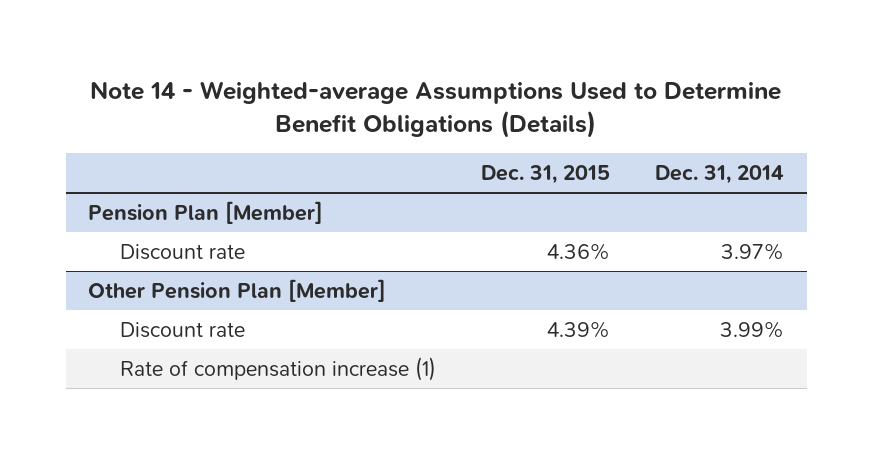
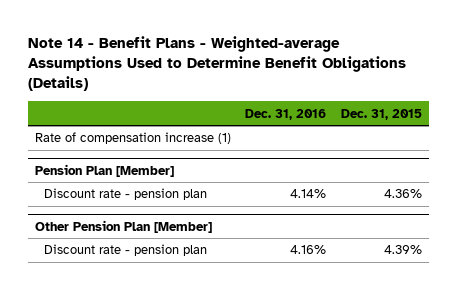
- Note 14 - Weighted-average Assumptions Used to Determine Benefit Obligations (Details)
+ Note 14 - Benefit Plans - Weighted-average Assumptions Used to Determine Benefit Obligations (Details)
- | Dec. 31, 2015 | Dec. 31, 2014
+ | Dec. 31, 2016 | Dec. 31, 2015
+ Rate of compensation increase (1)
@ Pension Plan [Member]
- Discount rate | 4.36% | 3.97%
+ Discount rate - pension plan | 4.14% | 4.36%
@ Other Pension Plan [Member]
- Discount rate | 4.39% | 3.99%
- Rate of compensation increase (1)
+ Discount rate - pension plan | 4.16% | 4.39%

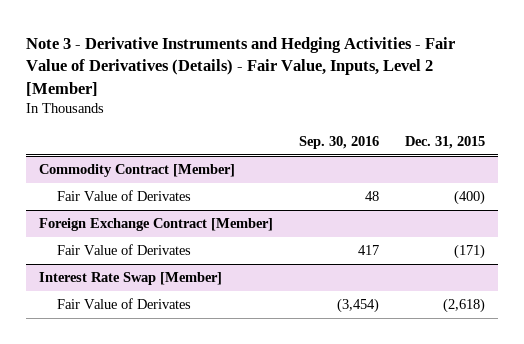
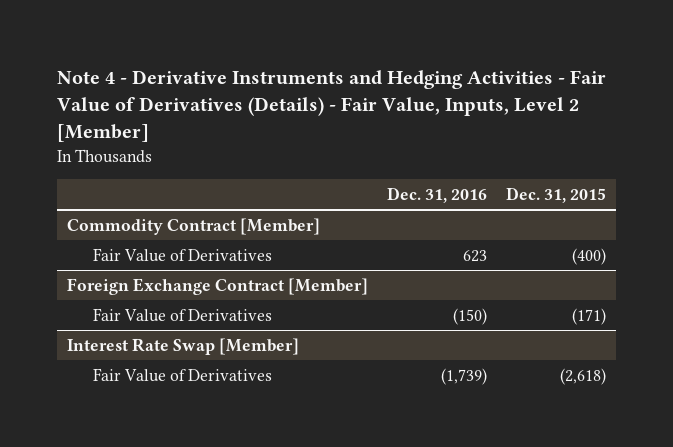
- Note 3 - Derivative Instruments and Hedging Activities - Fair Value of Derivatives (Details) - Fair Value, Inputs, Level 2 [Member]
+ Note 4 - Derivative Instruments and Hedging Activities - Fair Value of Derivatives (Details) - Fair Value, Inputs, Level 2 [Member]
- | Sep. 30, 2016 | Dec. 31, 2015
+ | Dec. 31, 2016 | Dec. 31, 2015
@ Commodity Contract [Member]
- Fair Value of Derivates | 48 | (400)
+ Fair Value of Derivatives | 623 | (400)
@ Foreign Exchange Contract [Member]
- Fair Value of Derivates | 417 | (171)
+ Fair Value of Derivatives | (150) | (171)
@ Interest Rate Swap [Member]
- Fair Value of Derivates | (3,454) | (2,618)
+ Fair Value of Derivatives | (1,739) | (2,618)

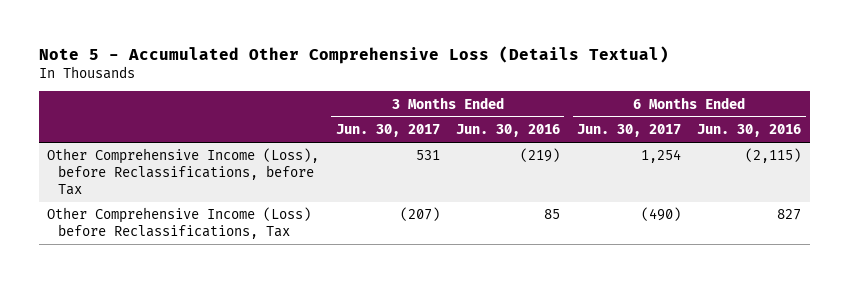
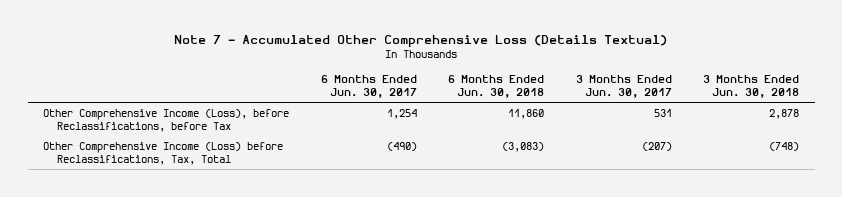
- Note 5 - Accumulated Other Comprehensive Loss (Details Textual)
+ Note 7 - Accumulated Other Comprehensive Loss (Details Textual)
- | 3 Months Ended Jun. 30, 2017 | 3 Months Ended Jun. 30, 2016 | 6 Months Ended Jun. 30, 2017 | 6 Months Ended Jun. 30, 2016
+ | 6 Months Ended Jun. 30, 2017 | 6 Months Ended Jun. 30, 2018 | 3 Months Ended Jun. 30, 2017 | 3 Months Ended Jun. 30, 2018
- Other Comprehensive Income (Loss) before Reclassifications, Tax | (207) | 85 | (490) | 827
+ Other Comprehensive Income (Loss) before Reclassifications, Tax, Total | (490) | (3,083) | (207) | (748)

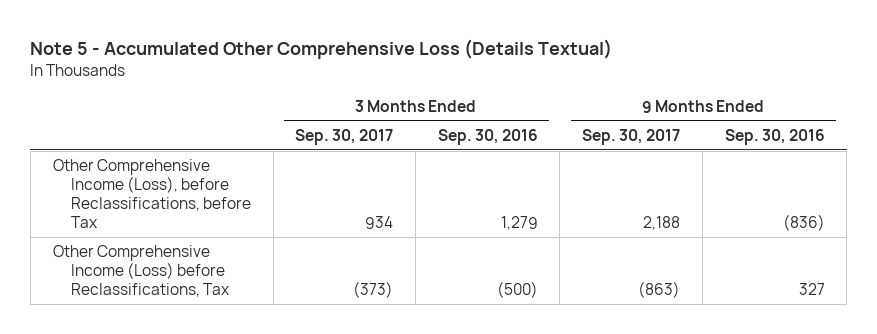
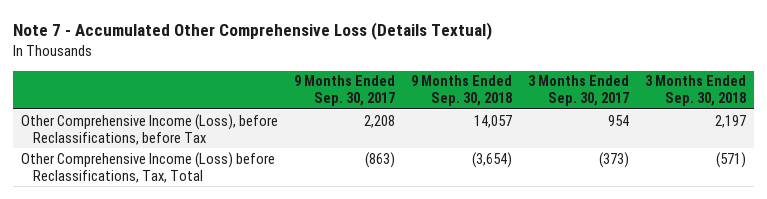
- Note 5 - Accumulated Other Comprehensive Loss (Details Textual)
+ Note 7 - Accumulated Other Comprehensive Loss (Details Textual)
- | 3 Months Ended Sep. 30, 2017 | 3 Months Ended Sep. 30, 2016 | 9 Months Ended Sep. 30, 2017 | 9 Months Ended Sep. 30, 2016
+ | 9 Months Ended Sep. 30, 2017 | 9 Months Ended Sep. 30, 2018 | 3 Months Ended Sep. 30, 2017 | 3 Months Ended Sep. 30, 2018
- Other Comprehensive Income (Loss), before Reclassifications, before Tax | 934 | 1,279 | 2,188 | (836)
- Other Comprehensive Income (Loss) before Reclassifications, Tax | (373) | (500) | (863) | 327
+ Other Comprehensive Income (Loss), before Reclassifications, before Tax | 2,208 | 14,057 | 954 | 2,197
+ Other Comprehensive Income (Loss) before Reclassifications, Tax, Total | (863) | (3,654) | (373) | (571)

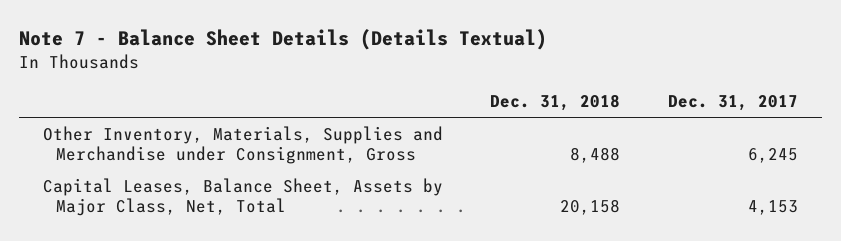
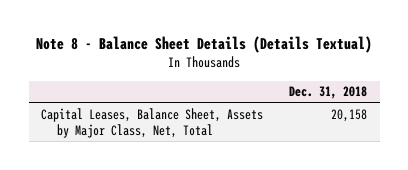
- Note 7 - Balance Sheet Details (Details Textual)
+ Note 8 - Balance Sheet Details (Details Textual)
- | Dec. 31, 2018 | Dec. 31, 2017
+ | Dec. 31, 2018
- Other Inventory, Materials, Supplies and Merchandise under Consignment, Gross | 8,488 | 6,245

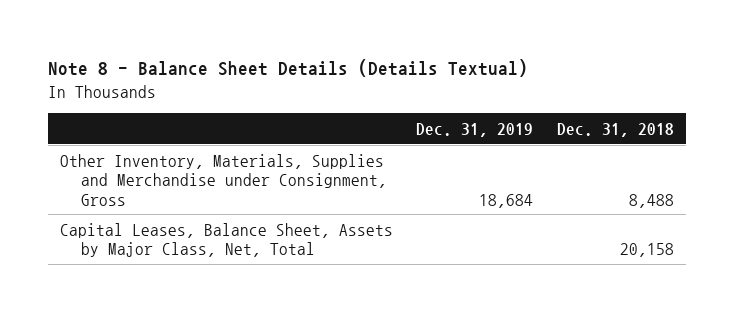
- | Dec. 31, 2018
+ | Dec. 31, 2019 | Dec. 31, 2018
+ Other Inventory, Materials, Supplies and Merchandise under Consignment, Gross | 18,684 | 8,488

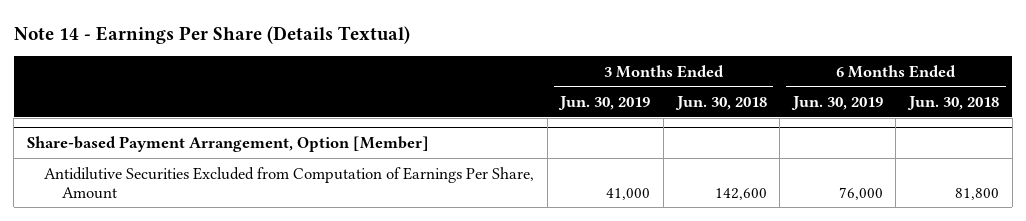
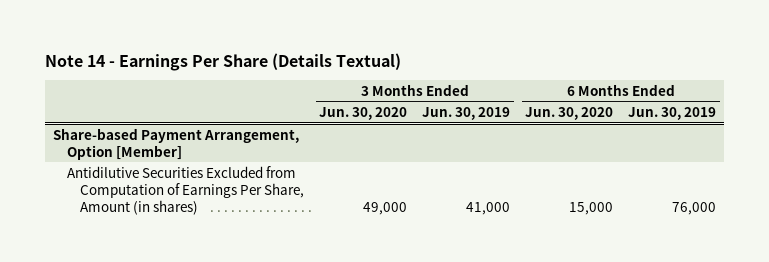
- | 3 Months Ended Jun. 30, 2019 | 3 Months Ended Jun. 30, 2018 | 6 Months Ended Jun. 30, 2019 | 6 Months Ended Jun. 30, 2018
+ | 3 Months Ended Jun. 30, 2020 | 3 Months Ended Jun. 30, 2019 | 6 Months Ended Jun. 30, 2020 | 6 Months Ended Jun. 30, 2019
@ Share-based Payment Arrangement, Option [Member]
- Antidilutive Securities Excluded from Computation of Earnings Per Share, Amount | 41,000 | 142,600 | 76,000 | 81,800
+ Antidilutive Securities Excluded from Computation of Earnings Per Share, Amount (in shares) | 49,000 | 41,000 | 15,000 | 76,000

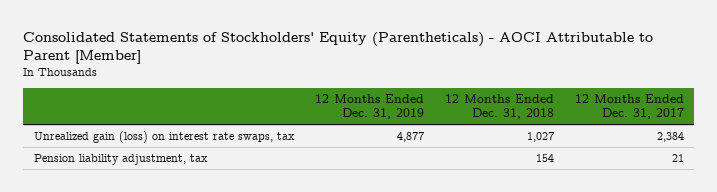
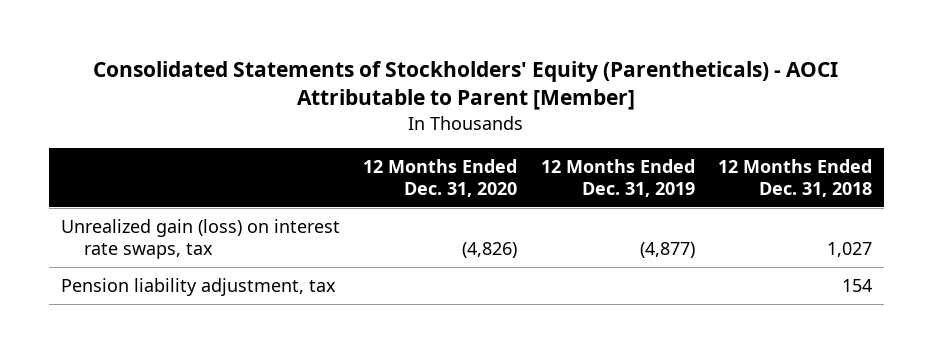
- | 12 Months Ended Dec. 31, 2019 | 12 Months Ended Dec. 31, 2018 | 12 Months Ended Dec. 31, 2017
+ | 12 Months Ended Dec. 31, 2020 | 12 Months Ended Dec. 31, 2019 | 12 Months Ended Dec. 31, 2018
- Unrealized gain (loss) on interest rate swaps, tax | 4,877 | 1,027 | 2,384
+ Unrealized gain (loss) on interest rate swaps, tax | (4,826) | (4,877) | 1,027

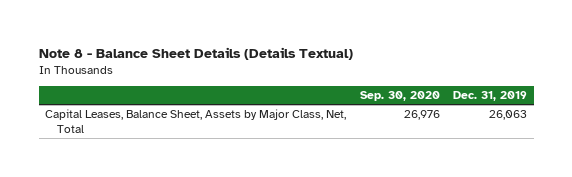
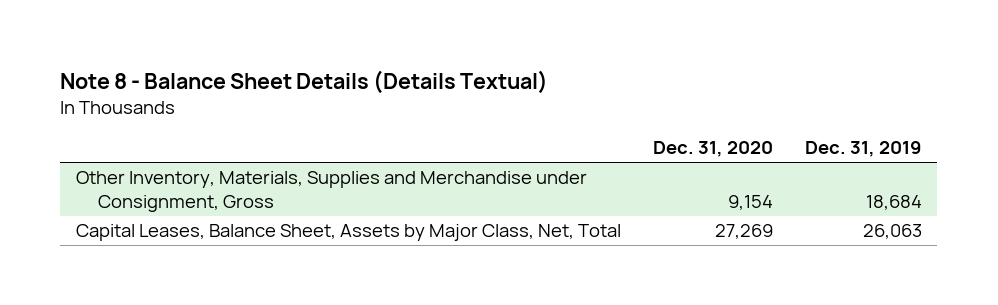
- | Sep. 30, 2020 | Dec. 31, 2019
+ | Dec. 31, 2020 | Dec. 31, 2019
+ Other Inventory, Materials, Supplies and Merchandise under Consignment, Gross | 9,154 | 18,684

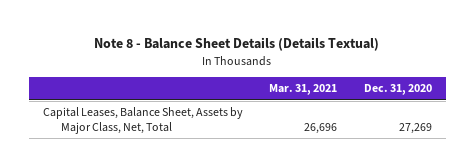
- | Dec. 31, 2020 | Dec. 31, 2019
+ | Mar. 31, 2021 | Dec. 31, 2020
- Other Inventory, Materials, Supplies and Merchandise under Consignment, Gross | 9,154 | 18,684

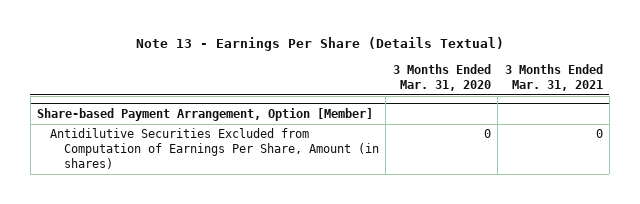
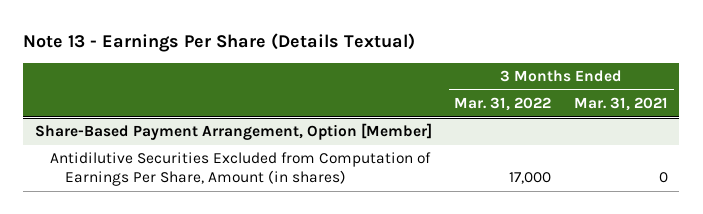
- | 3 Months Ended Mar. 31, 2020 | 3 Months Ended Mar. 31, 2021
+ | 3 Months Ended Mar. 31, 2022 | 3 Months Ended Mar. 31, 2021
- Share-based Payment Arrangement, Option [Member]
+ Share-Based Payment Arrangement, Option [Member]

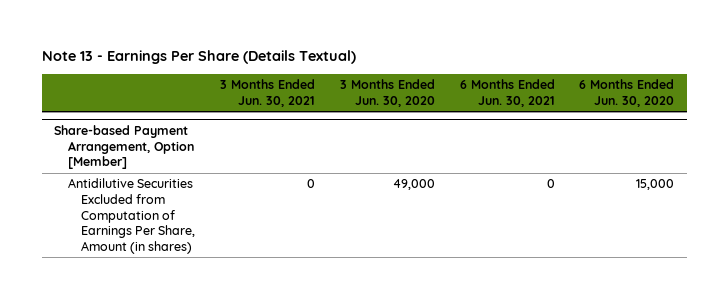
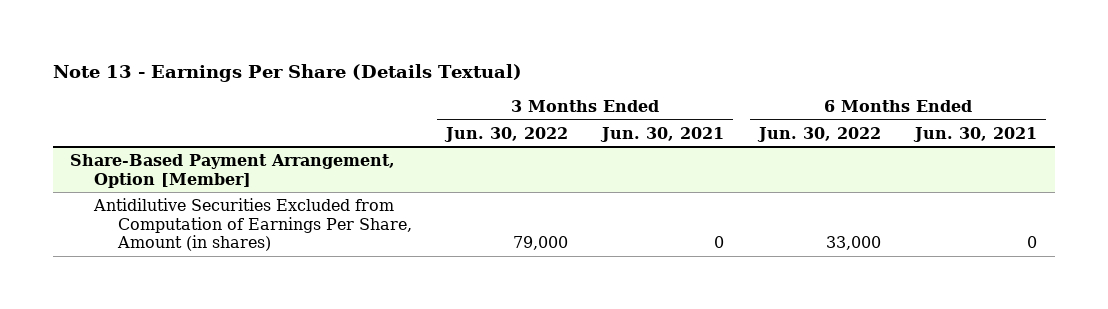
- | 3 Months Ended Jun. 30, 2021 | 3 Months Ended Jun. 30, 2020 | 6 Months Ended Jun. 30, 2021 | 6 Months Ended Jun. 30, 2020
+ | 3 Months Ended Jun. 30, 2022 | 3 Months Ended Jun. 30, 2021 | 6 Months Ended Jun. 30, 2022 | 6 Months Ended Jun. 30, 2021
- Share-based Payment Arrangement, Option [Member]
+ Share-Based Payment Arrangement, Option [Member]

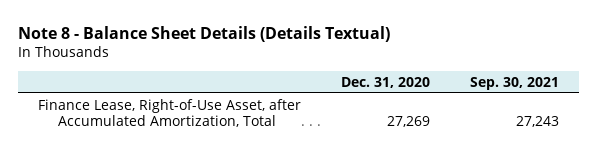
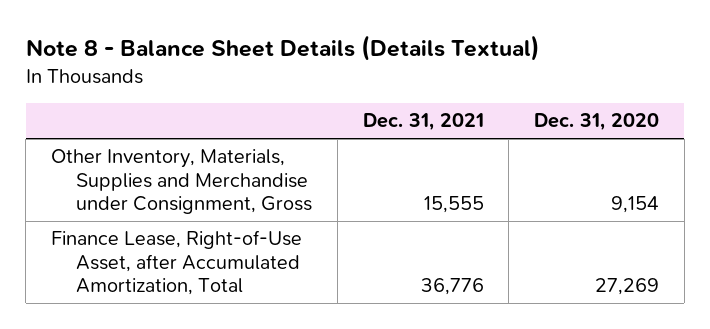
- | Dec. 31, 2020 | Sep. 30, 2021
+ | Dec. 31, 2021 | Dec. 31, 2020
+ Other Inventory, Materials, Supplies and Merchandise under Consignment, Gross | 15,555 | 9,154

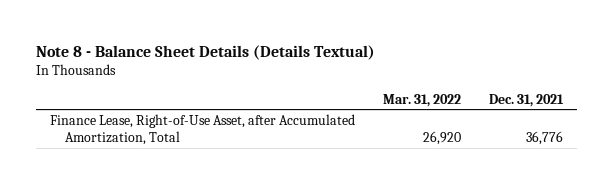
- | Dec. 31, 2021 | Dec. 31, 2020
+ | Mar. 31, 2022 | Dec. 31, 2021
- Other Inventory, Materials, Supplies and Merchandise under Consignment, Gross | 15,555 | 9,154

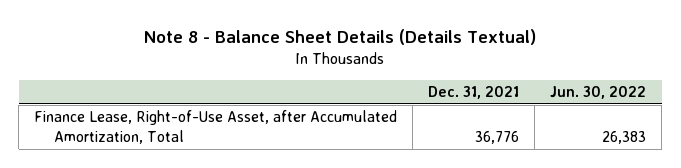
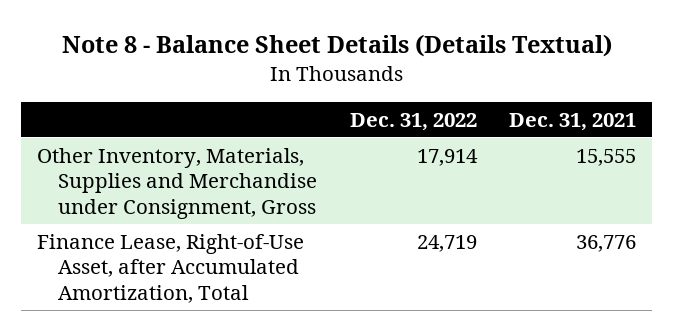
- | Dec. 31, 2021 | Jun. 30, 2022
+ | Dec. 31, 2022 | Dec. 31, 2021
+ Other Inventory, Materials, Supplies and Merchandise under Consignment, Gross | 17,914 | 15,555

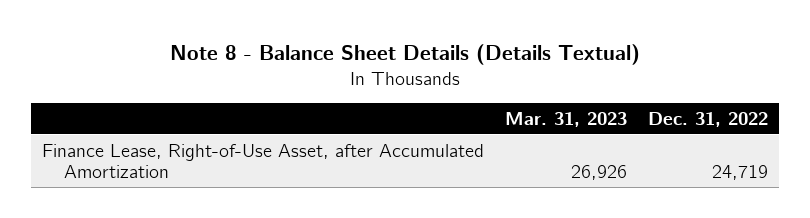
- | Dec. 31, 2022 | Dec. 31, 2021
+ | Mar. 31, 2023 | Dec. 31, 2022
- Other Inventory, Materials, Supplies and Merchandise under Consignment, Gross | 17,914 | 15,555
- Finance Lease, Right-of-Use Asset, after Accumulated Amortization, Total | 24,719 | 36,776
+ Finance Lease, Right-of-Use Asset, after Accumulated Amortization | 26,926 | 24,719

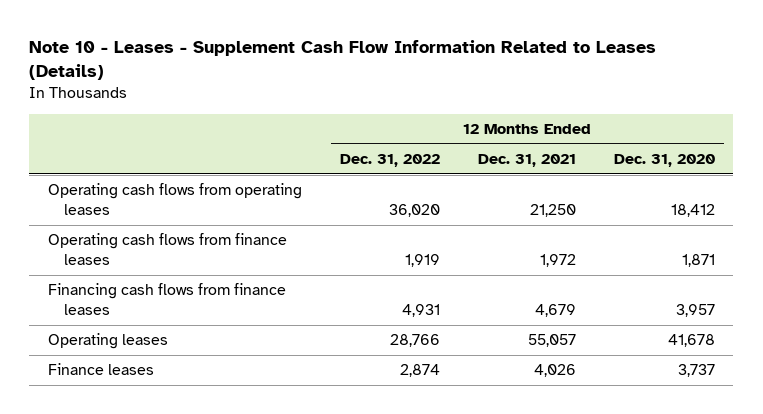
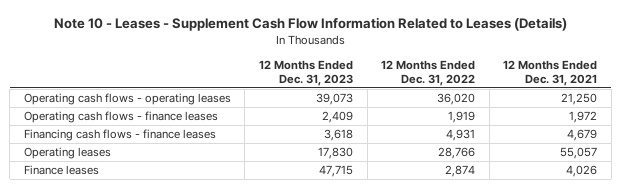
- | 12 Months Ended Dec. 31, 2022 | 12 Months Ended Dec. 31, 2021 | 12 Months Ended Dec. 31, 2020
+ | 12 Months Ended Dec. 31, 2023 | 12 Months Ended Dec. 31, 2022 | 12 Months Ended Dec. 31, 2021
- Operating cash flows from operating leases | 36,020 | 21,250 | 18,412
- Operating cash flows from finance leases | 1,919 | 1,972 | 1,871
- Financing cash flows from finance leases | 4,931 | 4,679 | 3,957
+ Operating cash flows - operating leases | 39,073 | 36,020 | 21,250
+ Operating cash flows - finance leases | 2,409 | 1,919 | 1,972
+ Financing cash flows - finance leases | 3,618 | 4,931 | 4,679

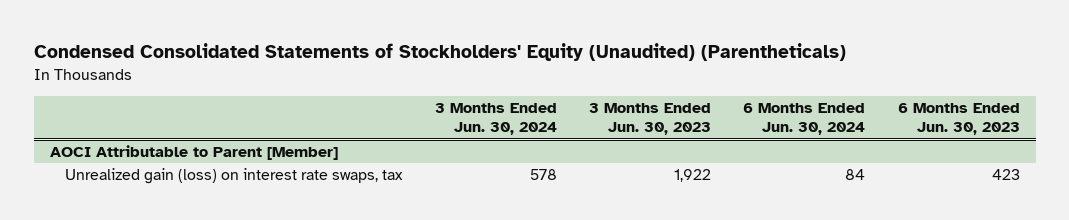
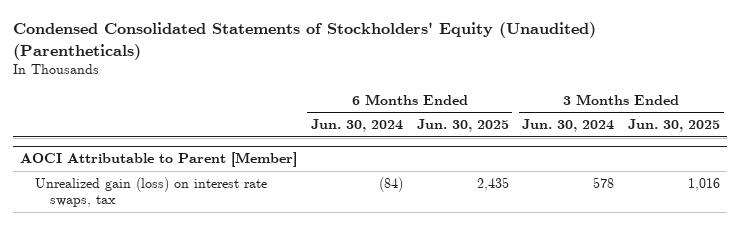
- | 3 Months Ended Jun. 30, 2024 | 3 Months Ended Jun. 30, 2023 | 6 Months Ended Jun. 30, 2024 | 6 Months Ended Jun. 30, 2023
+ | 6 Months Ended Jun. 30, 2024 | 6 Months Ended Jun. 30, 2025 | 3 Months Ended Jun. 30, 2024 | 3 Months Ended Jun. 30, 2025
@ AOCI Attributable to Parent [Member]
- Unrealized gain (loss) on interest rate swaps, tax | 578 | 1,922 | 84 | 423
+ Unrealized gain (loss) on interest rate swaps, tax | (84) | 2,435 | 578 | 1,016

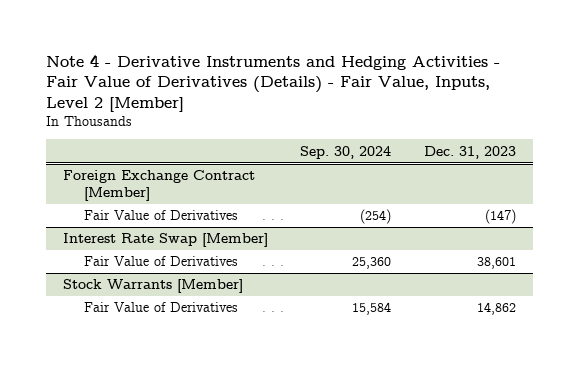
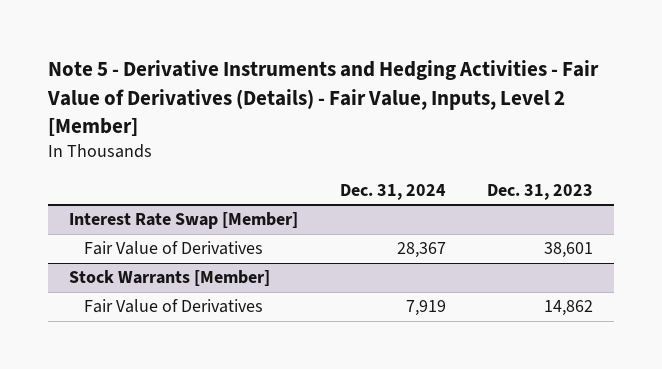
- Note 4 - Derivative Instruments and Hedging Activities - Fair Value of Derivatives (Details) - Fair Value, Inputs, Level 2 [Member]
+ Note 5 - Derivative Instruments and Hedging Activities - Fair Value of Derivatives (Details) - Fair Value, Inputs, Level 2 [Member]
- | Sep. 30, 2024 | Dec. 31, 2023
+ | Dec. 31, 2024 | Dec. 31, 2023
- Foreign Exchange Contract [Member]
- Fair Value of Derivatives | (254) | (147)

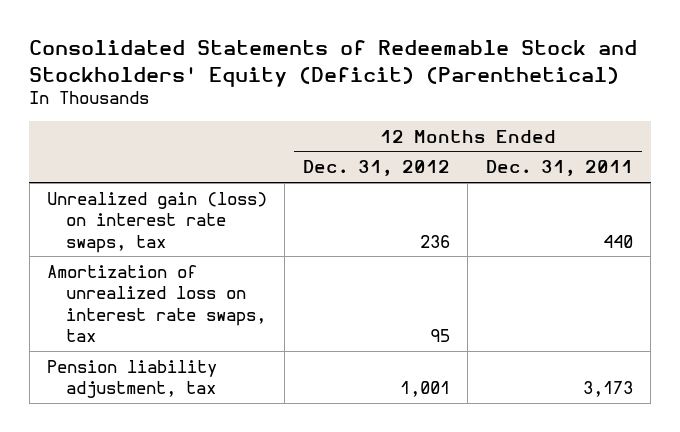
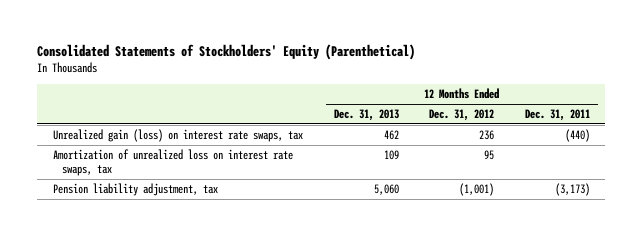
- Consolidated Statements of Redeemable Stock and Stockholders' Equity (Deficit) (Parenthetical)
+ Consolidated Statements of Stockholders' Equity (Parenthetical)
- | 12 Months Ended Dec. 31, 2012 | 12 Months Ended Dec. 31, 2011
+ | 12 Months Ended Dec. 31, 2013 | 12 Months Ended Dec. 31, 2012 | 12 Months Ended Dec. 31, 2011
- Unrealized gain (loss) on interest rate swaps, tax | 236 | 440
+ Unrealized gain (loss) on interest rate swaps, tax | 462 | 236 | (440)
- Pension liability adjustment, tax | 1,001 | 3,173
+ Pension liability adjustment, tax | 5,060 | (1,001) | (3,173)

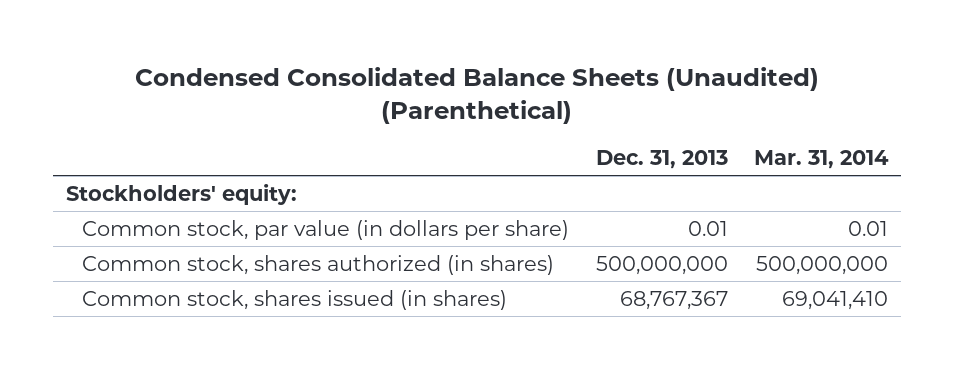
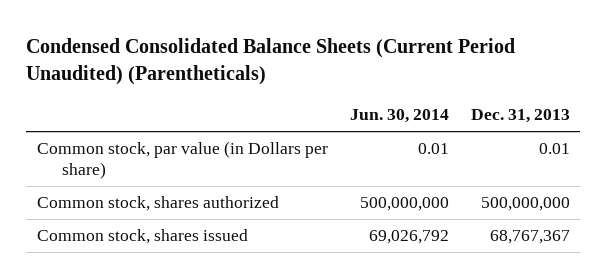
- Condensed Consolidated Balance Sheets (Unaudited) (Parenthetical)
+ Condensed Consolidated Balance Sheets (Current Period Unaudited) (Parentheticals)
- | Dec. 31, 2013 | Mar. 31, 2014
+ | Jun. 30, 2014 | Dec. 31, 2013
- Stockholders' equity:
- Common stock, par value (in dollars per share) | 0.01 | 0.01
- Common stock, shares authorized (in shares) | 500,000,000 | 500,000,000
- Common stock, shares issued (in shares) | 68,767,367 | 69,041,410
+ Common stock, par value (in Dollars per share) | 0.01 | 0.01
+ Common stock, shares authorized | 500,000,000 | 500,000,000
+ Common stock, shares issued | 69,026,792 | 68,767,367

